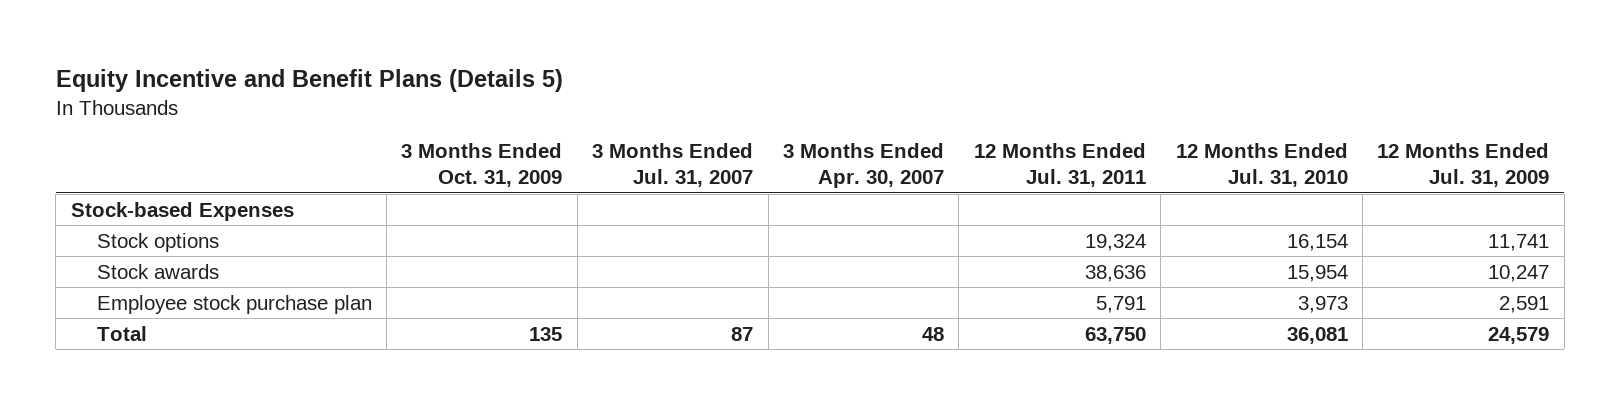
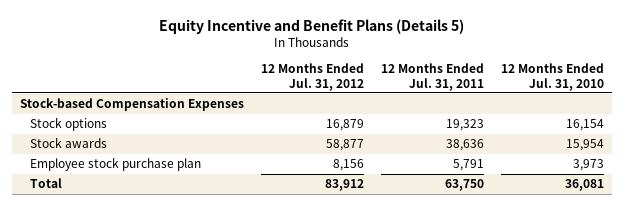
- | 3 Months Ended Oct. 31, 2009 | 3 Months Ended Jul. 31, 2007 | 3 Months Ended Apr. 30, 2007 | 12 Months Ended Jul. 31, 2011 | 12 Months Ended Jul. 31, 2010 | 12 Months Ended Jul. 31, 2009
+ | 12 Months Ended Jul. 31, 2012 | 12 Months Ended Jul. 31, 2011 | 12 Months Ended Jul. 31, 2010
- Stock-based Expenses
- Stock options | | | | 19,324 | 16,154 | 11,741
+ Stock-based Compensation Expenses
+ Stock options | 16,879 | 19,323 | 16,154

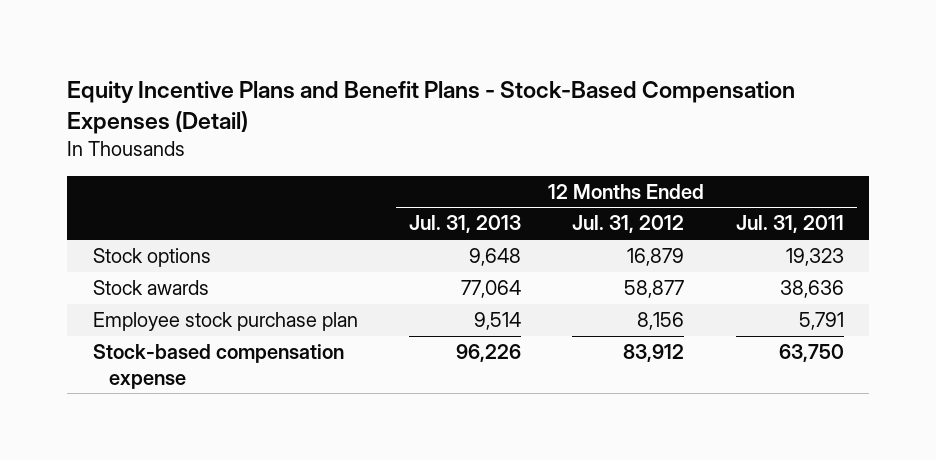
- Equity Incentive and Benefit Plans (Details 5)
+ Equity Incentive Plans and Benefit Plans - Stock-Based Compensation Expenses (Detail)
- | 12 Months Ended Jul. 31, 2012 | 12 Months Ended Jul. 31, 2011 | 12 Months Ended Jul. 31, 2010
+ | 12 Months Ended Jul. 31, 2013 | 12 Months Ended Jul. 31, 2012 | 12 Months Ended Jul. 31, 2011
- Stock-based Compensation Expenses
- Total | 83,912 | 63,750 | 36,081
+ Stock-based compensation expense | 96,226 | 83,912 | 63,750

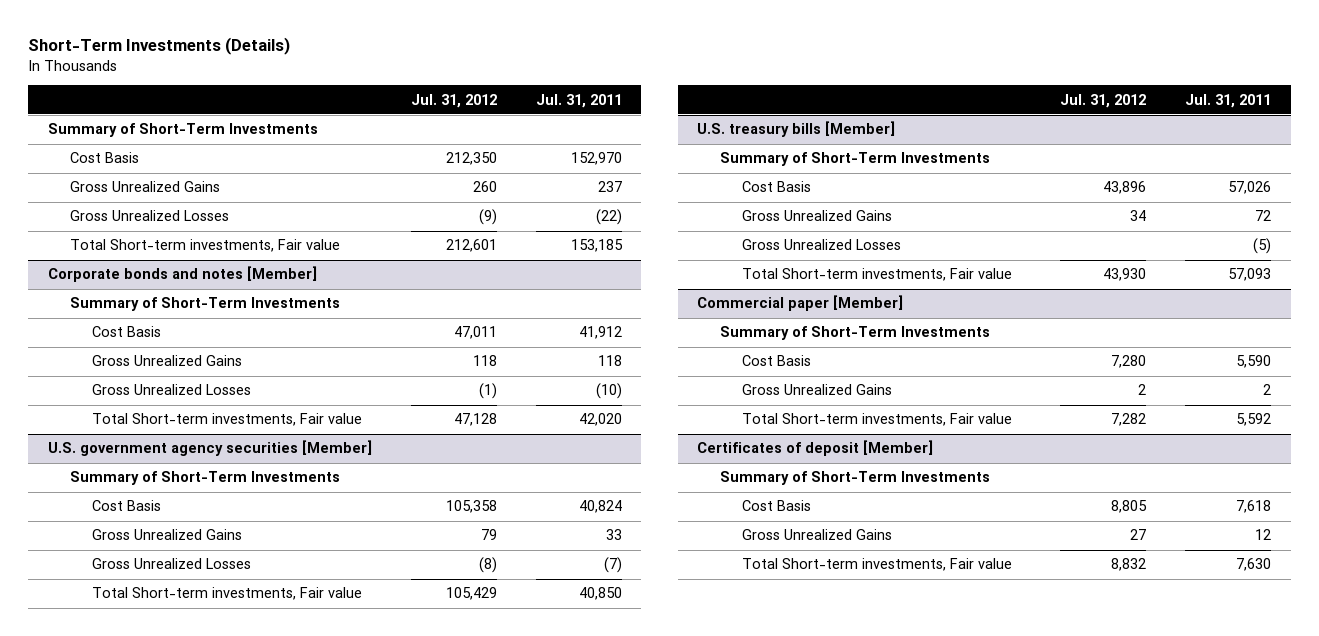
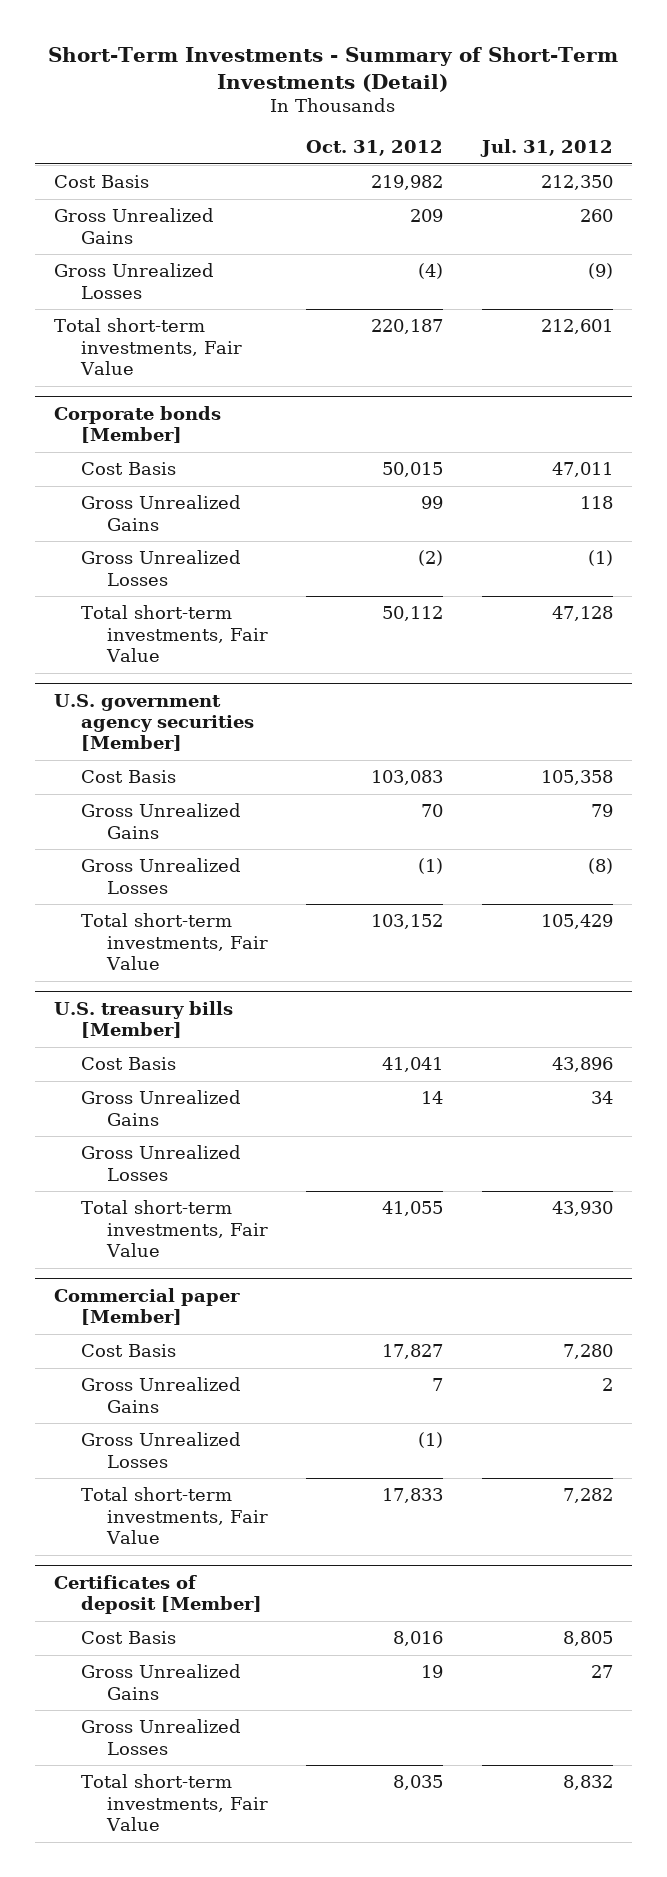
- Short-Term Investments (Details)
+ Short-Term Investments - Summary of Short-Term Investments (Detail)
- | Jul. 31, 2012 | Jul. 31, 2011
+ | Oct. 31, 2012 | Jul. 31, 2012
- Summary of Short-Term Investments
- Total Short-term investments, Fair value | 212,601 | 153,185
- Corporate bonds and notes [Member]
- Summary of Short-Term Investments
+ Total short-term investments, Fair Value | 220,187 | 212,601
+ Corporate bonds [Member]
- Total Short-term investments, Fair value | 47,128 | 42,020
+ Total short-term investments, Fair Value | 50,112 | 47,128
@ U.S. government agency securities [Member]
- Summary of Short-Term Investments
- Total Short-term investments, Fair value | 105,429 | 40,850
+ Total short-term investments, Fair Value | 103,152 | 105,429
@ U.S. treasury bills [Member]
- Summary of Short-Term Investments
- Total Short-term investments, Fair value | 43,930 | 57,093
+ Total short-term investments, Fair Value | 41,055 | 43,930
@ Commercial paper [Member]
- Summary of Short-Term Investments
- Total Short-term investments, Fair value | 7,282 | 5,592
+ Gross Unrealized Losses | (1) |
+ Total short-term investments, Fair Value | 17,833 | 7,282
@ Certificates of deposit [Member]
- Summary of Short-Term Investments
- Total Short-term investments, Fair value | 8,832 | 7,630
+ Gross Unrealized Losses
+ Total short-term investments, Fair Value | 8,035 | 8,832

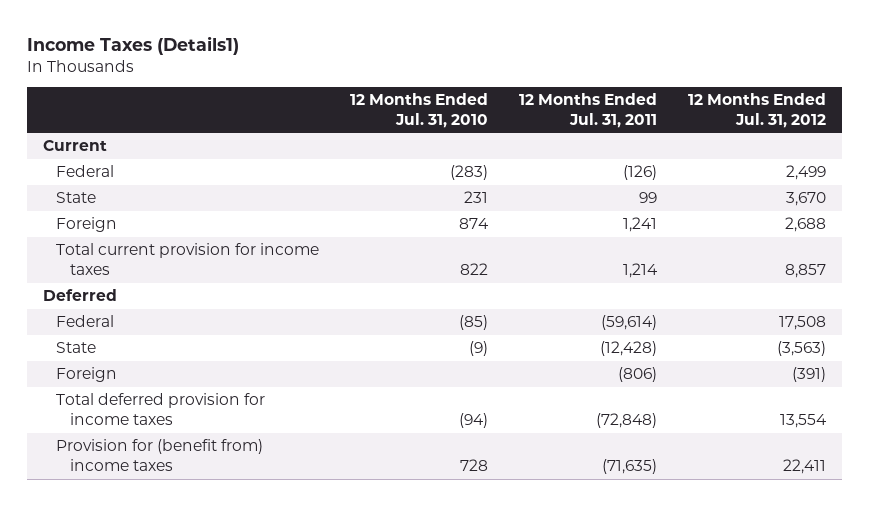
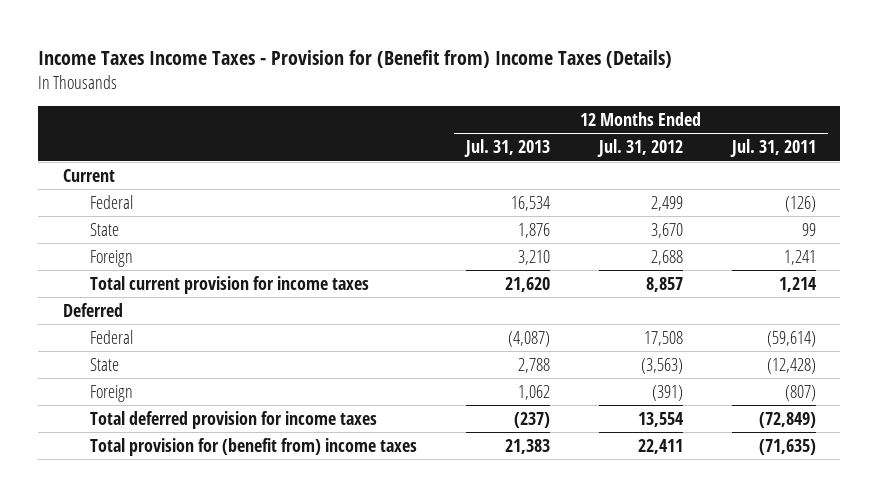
- Income Taxes (Details1)
+ Income Taxes Income Taxes - Provision for (Benefit from) Income Taxes (Details)
- | 12 Months Ended Jul. 31, 2010 | 12 Months Ended Jul. 31, 2011 | 12 Months Ended Jul. 31, 2012
+ | 12 Months Ended Jul. 31, 2013 | 12 Months Ended Jul. 31, 2012 | 12 Months Ended Jul. 31, 2011
- Foreign | | (806) | (391)
- Total deferred provision for income taxes | (94) | (72,848) | 13,554
- Provision for (benefit from) income taxes | 728 | (71,635) | 22,411
+ Foreign | 1,062 | (391) | (807)
+ Total deferred provision for income taxes | (237) | 13,554 | (72,849)
+ Total provision for (benefit from) income taxes | 21,383 | 22,411 | (71,635)

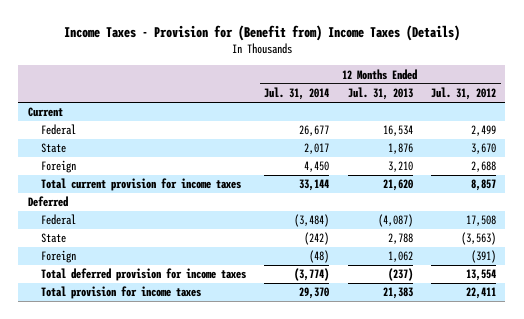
- Income Taxes Income Taxes - Provision for (Benefit from) Income Taxes (Details)
+ Income Taxes - Provision for (Benefit from) Income Taxes (Details)
- | 12 Months Ended Jul. 31, 2013 | 12 Months Ended Jul. 31, 2012 | 12 Months Ended Jul. 31, 2011
+ | 12 Months Ended Jul. 31, 2014 | 12 Months Ended Jul. 31, 2013 | 12 Months Ended Jul. 31, 2012
- Total provision for (benefit from) income taxes | 21,383 | 22,411 | (71,635)
+ Total provision for income taxes | 29,370 | 21,383 | 22,411

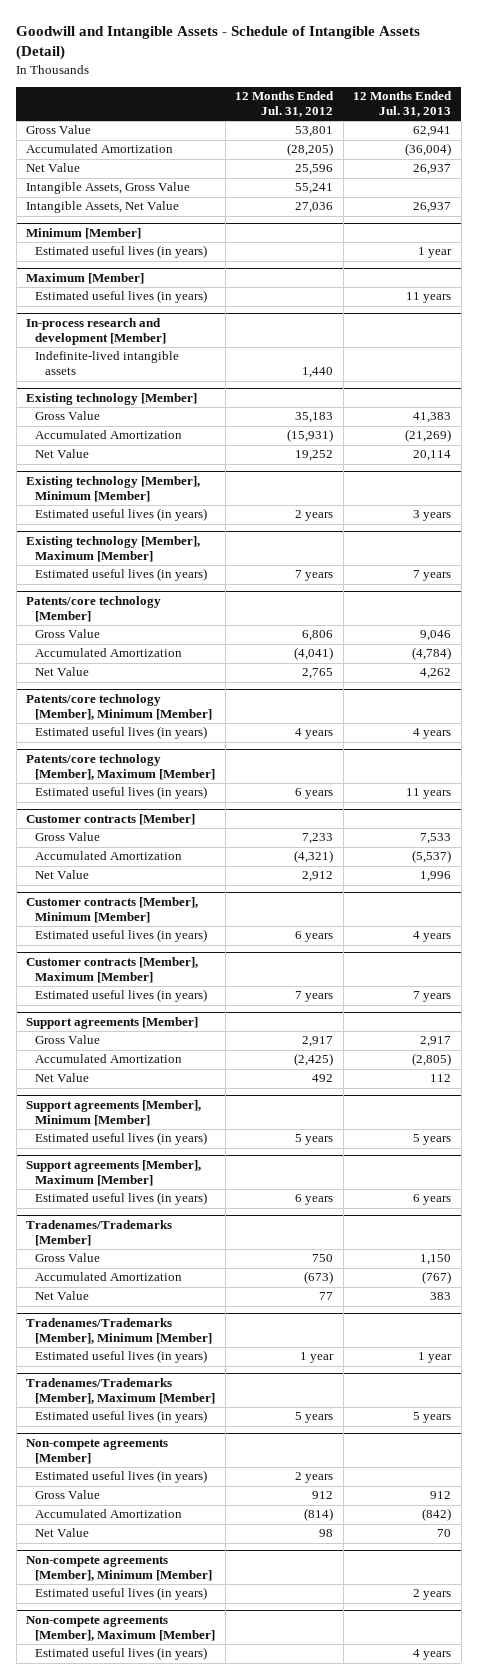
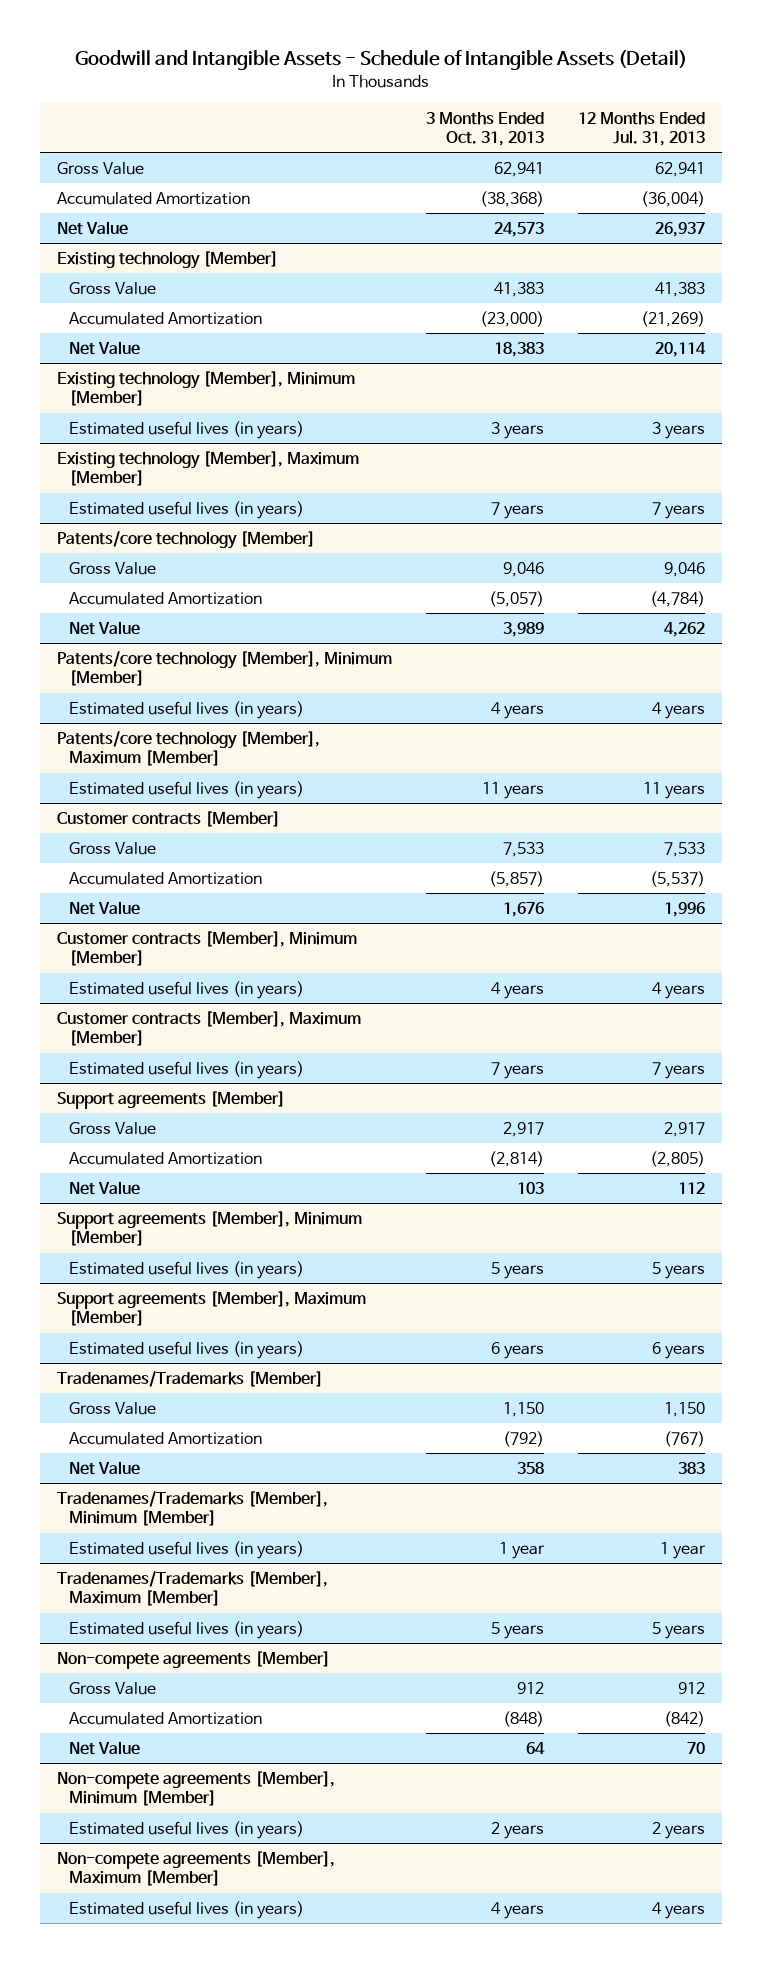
- | 12 Months Ended Jul. 31, 2012 | 12 Months Ended Jul. 31, 2013
+ | 3 Months Ended Oct. 31, 2013 | 12 Months Ended Jul. 31, 2013
- Intangible Assets, Gross Value | 55,241 |
- Intangible Assets, Net Value | 27,036 | 26,937
- Minimum [Member]
- Estimated useful lives (in years) | | 1 year
- Maximum [Member]
- Estimated useful lives (in years) | | 11 years
- In-process research and development [Member]
- Indefinite-lived intangible assets | 1,440 |
@ Non-compete agreements [Member]
- Estimated useful lives (in years) | 2 years |

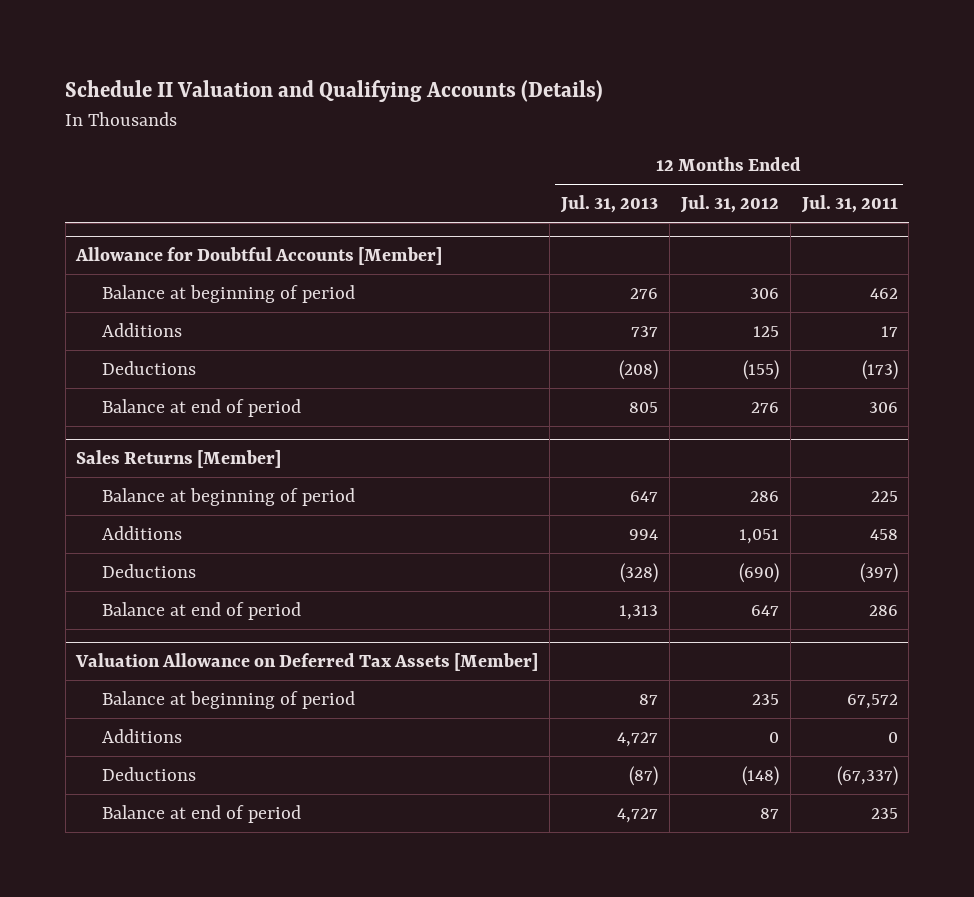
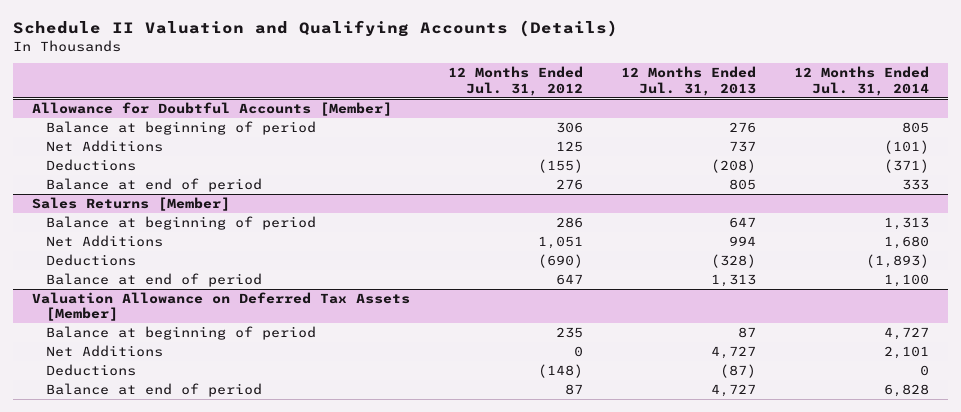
- | 12 Months Ended Jul. 31, 2013 | 12 Months Ended Jul. 31, 2012 | 12 Months Ended Jul. 31, 2011
+ | 12 Months Ended Jul. 31, 2012 | 12 Months Ended Jul. 31, 2013 | 12 Months Ended Jul. 31, 2014
@ Allowance for Doubtful Accounts [Member]
- Additions | 737 | 125 | 17
+ Net Additions | 125 | 737 | (101)
@ Sales Returns [Member]
- Additions | 994 | 1,051 | 458
+ Net Additions | 1,051 | 994 | 1,680
@ Valuation Allowance on Deferred Tax Assets [Member]
- Additions | 4,727 | 0 | 0
+ Net Additions | 0 | 4,727 | 2,101

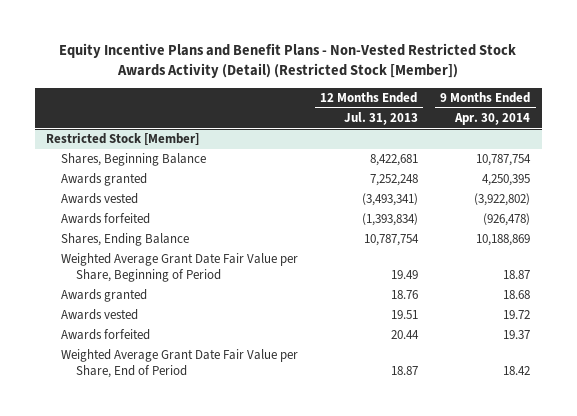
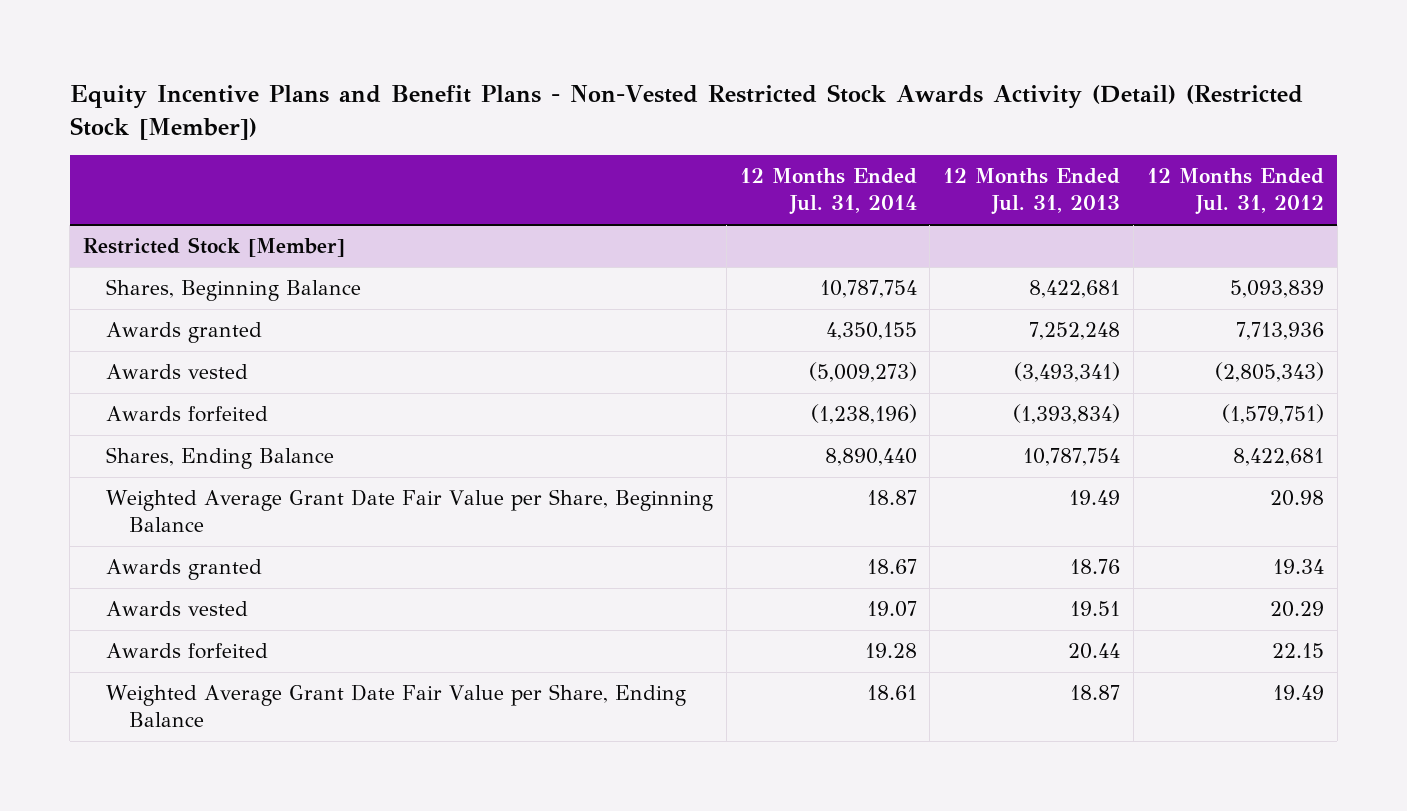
- | 12 Months Ended Jul. 31, 2013 | 9 Months Ended Apr. 30, 2014
+ | 12 Months Ended Jul. 31, 2014 | 12 Months Ended Jul. 31, 2013 | 12 Months Ended Jul. 31, 2012
@ Restricted Stock [Member]
- Weighted Average Grant Date Fair Value per Share, Beginning of Period | 19.49 | 18.87
+ Weighted Average Grant Date Fair Value per Share, Beginning Balance | 18.87 | 19.49 | 20.98
- Weighted Average Grant Date Fair Value per Share, End of Period | 18.87 | 18.42
+ Weighted Average Grant Date Fair Value per Share, Ending Balance | 18.61 | 18.87 | 19.49

